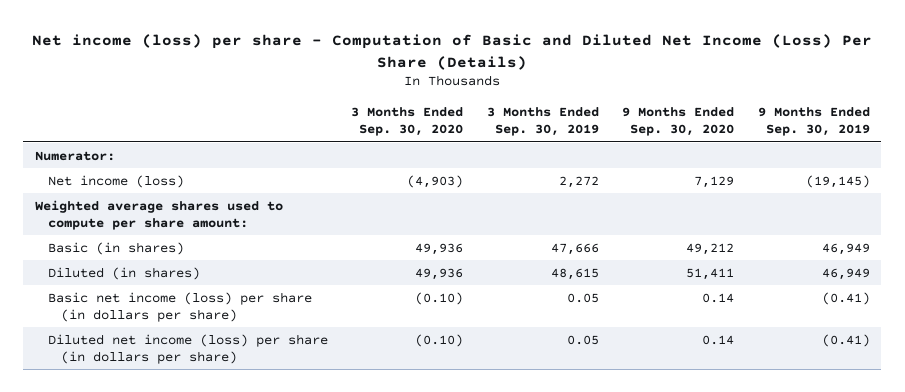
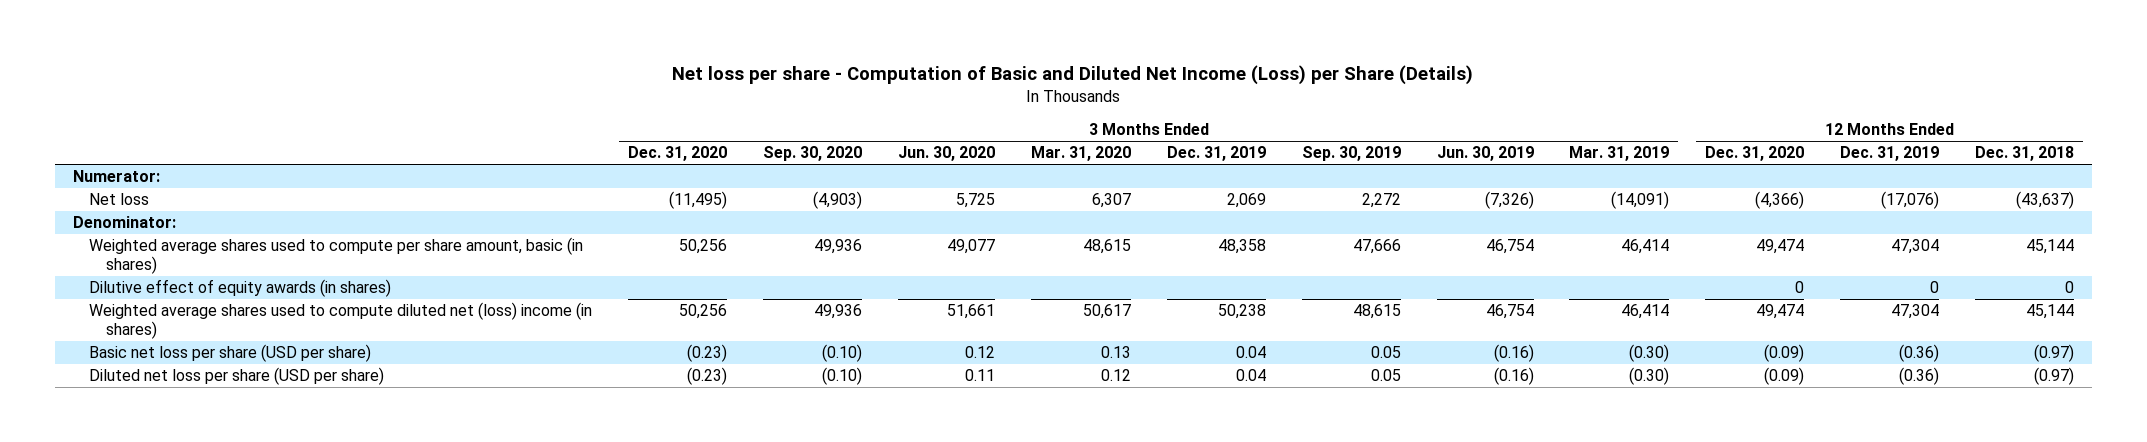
- Net income (loss) per share - Computation of Basic and Diluted Net Income (Loss) Per Share (Details)
+ Net loss per share - Computation of Basic and Diluted Net Income (Loss) per Share (Details)
- | 3 Months Ended Sep. 30, 2020 | 3 Months Ended Sep. 30, 2019 | 9 Months Ended Sep. 30, 2020 | 9 Months Ended Sep. 30, 2019
+ | 3 Months Ended Dec. 31, 2020 | 3 Months Ended Sep. 30, 2020 | 3 Months Ended Jun. 30, 2020 | 3 Months Ended Mar. 31, 2020 | 3 Months Ended Dec. 31, 2019 | 3 Months Ended Sep. 30, 2019 | 3 Months Ended Jun. 30, 2019 | 3 Months Ended Mar. 31, 2019 | 12 Months Ended Dec. 31, 2020 | 12 Months Ended Dec. 31, 2019 | 12 Months Ended Dec. 31, 2018
- Net income (loss) | (4,903) | 2,272 | 7,129 | (19,145)
- Weighted average shares used to compute per share amount:
- Basic (in shares) | 49,936 | 47,666 | 49,212 | 46,949
- Diluted (in shares) | 49,936 | 48,615 | 51,411 | 46,949
- Basic net income (loss) per share (in dollars per share) | (0.10) | 0.05 | 0.14 | (0.41)
- Diluted net income (loss) per share (in dollars per share) | (0.10) | 0.05 | 0.14 | (0.41)
+ Net loss | (11,495) | (4,903) | 5,725 | 6,307 | 2,069 | 2,272 | (7,326) | (14,091) | (4,366) | (17,076) | (43,637)
+ Denominator:
+ Weighted average shares used to compute per share amount, basic (in shares) | 50,256 | 49,936 | 49,077 | 48,615 | 48,358 | 47,666 | 46,754 | 46,414 | 49,474 | 47,304 | 45,144
+ Dilutive effect of equity awards (in shares) | | | | | | | | | 0 | 0 | 0
+ Weighted average shares used to compute diluted net (loss) income (in shares) | 50,256 | 49,936 | 51,661 | 50,617 | 50,238 | 48,615 | 46,754 | 46,414 | 49,474 | 47,304 | 45,144
+ Basic net loss per share (USD per share) | (0.23) | (0.10) | 0.12 | 0.13 | 0.04 | 0.05 | (0.16) | (0.30) | (0.09) | (0.36) | (0.97)
+ Diluted net loss per share (USD per share) | (0.23) | (0.10) | 0.11 | 0.12 | 0.04 | 0.05 | (0.16) | (0.30) | (0.09) | (0.36) | (0.97)

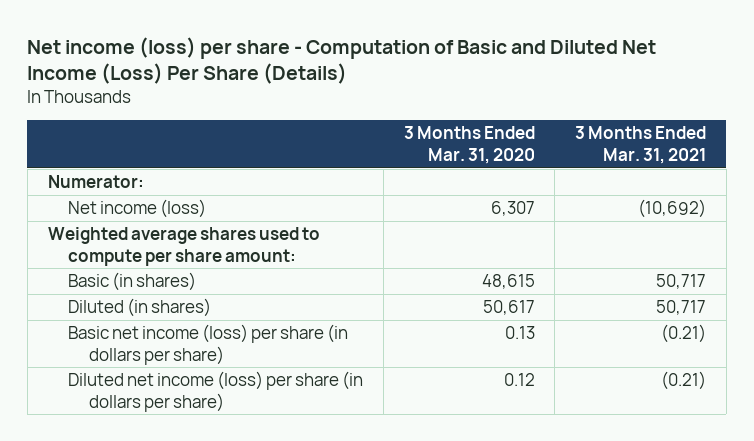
- Net loss per share - Computation of Basic and Diluted Net Income (Loss) per Share (Details)
+ Net income (loss) per share - Computation of Basic and Diluted Net Income (Loss) Per Share (Details)
- | 3 Months Ended Dec. 31, 2020 | 3 Months Ended Sep. 30, 2020 | 3 Months Ended Jun. 30, 2020 | 3 Months Ended Mar. 31, 2020 | 3 Months Ended Dec. 31, 2019 | 3 Months Ended Sep. 30, 2019 | 3 Months Ended Jun. 30, 2019 | 3 Months Ended Mar. 31, 2019 | 12 Months Ended Dec. 31, 2020 | 12 Months Ended Dec. 31, 2019 | 12 Months Ended Dec. 31, 2018
+ | 3 Months Ended Mar. 31, 2020 | 3 Months Ended Mar. 31, 2021
- Net loss | (11,495) | (4,903) | 5,725 | 6,307 | 2,069 | 2,272 | (7,326) | (14,091) | (4,366) | (17,076) | (43,637)
- Denominator:
- Weighted average shares used to compute per share amount, basic (in shares) | 50,256 | 49,936 | 49,077 | 48,615 | 48,358 | 47,666 | 46,754 | 46,414 | 49,474 | 47,304 | 45,144
- Dilutive effect of equity awards (in shares) | | | | | | | | | 0 | 0 | 0
- Weighted average shares used to compute diluted net (loss) income (in shares) | 50,256 | 49,936 | 51,661 | 50,617 | 50,238 | 48,615 | 46,754 | 46,414 | 49,474 | 47,304 | 45,144
- Basic net loss per share (USD per share) | (0.23) | (0.10) | 0.12 | 0.13 | 0.04 | 0.05 | (0.16) | (0.30) | (0.09) | (0.36) | (0.97)
- Diluted net loss per share (USD per share) | (0.23) | (0.10) | 0.11 | 0.12 | 0.04 | 0.05 | (0.16) | (0.30) | (0.09) | (0.36) | (0.97)
+ Net income (loss) | 6,307 | (10,692)
+ Weighted average shares used to compute per share amount:
+ Basic (in shares) | 48,615 | 50,717
+ Diluted (in shares) | 50,617 | 50,717
+ Basic net income (loss) per share (in dollars per share) | 0.13 | (0.21)
+ Diluted net income (loss) per share (in dollars per share) | 0.12 | (0.21)

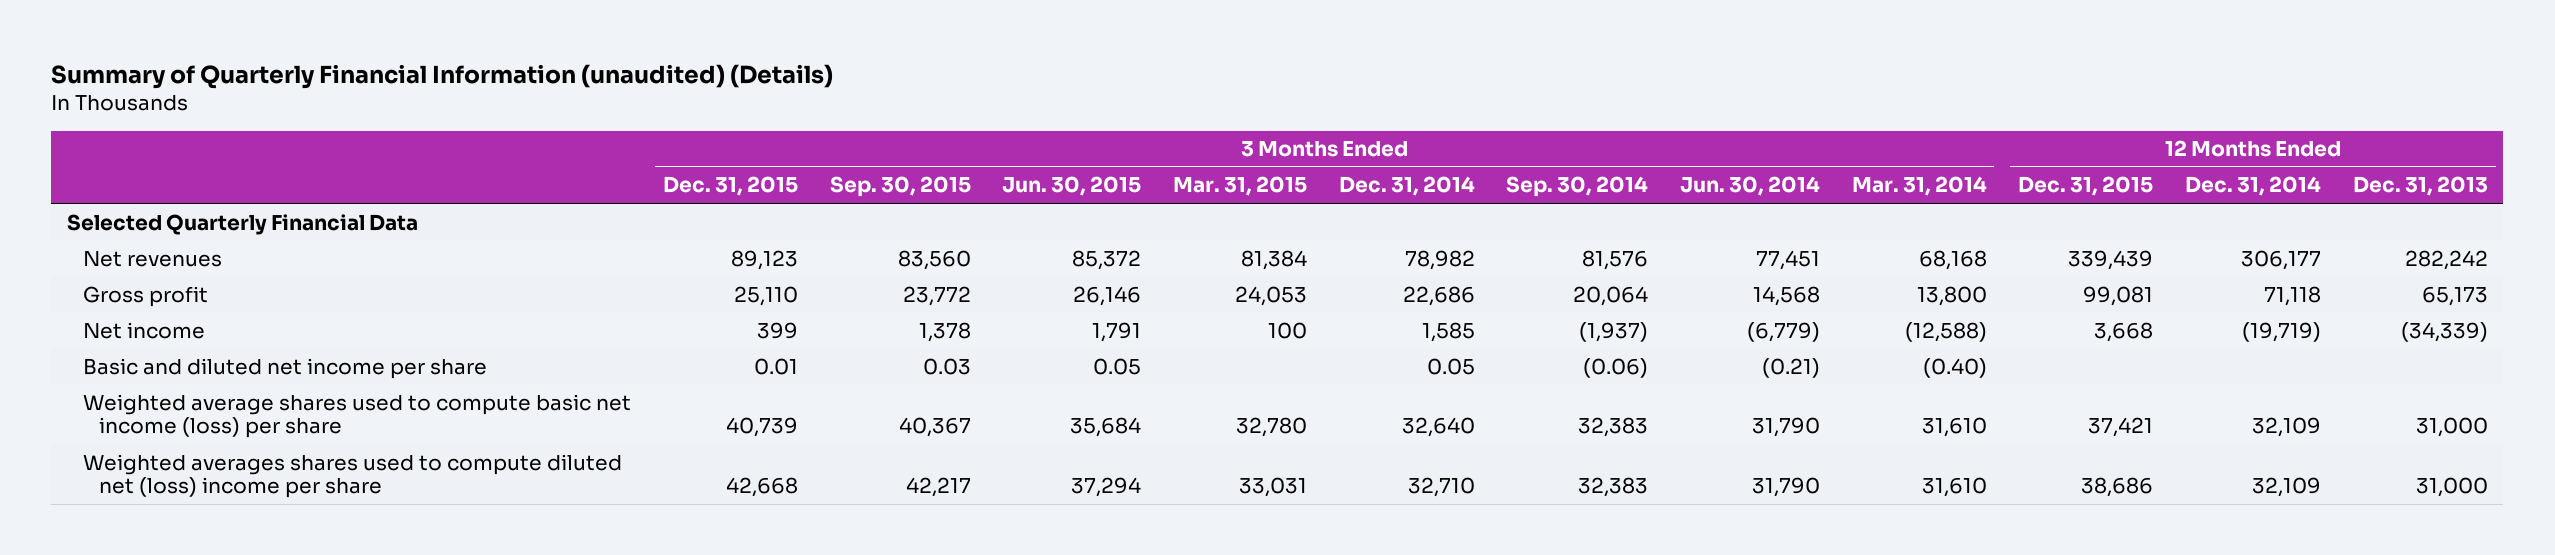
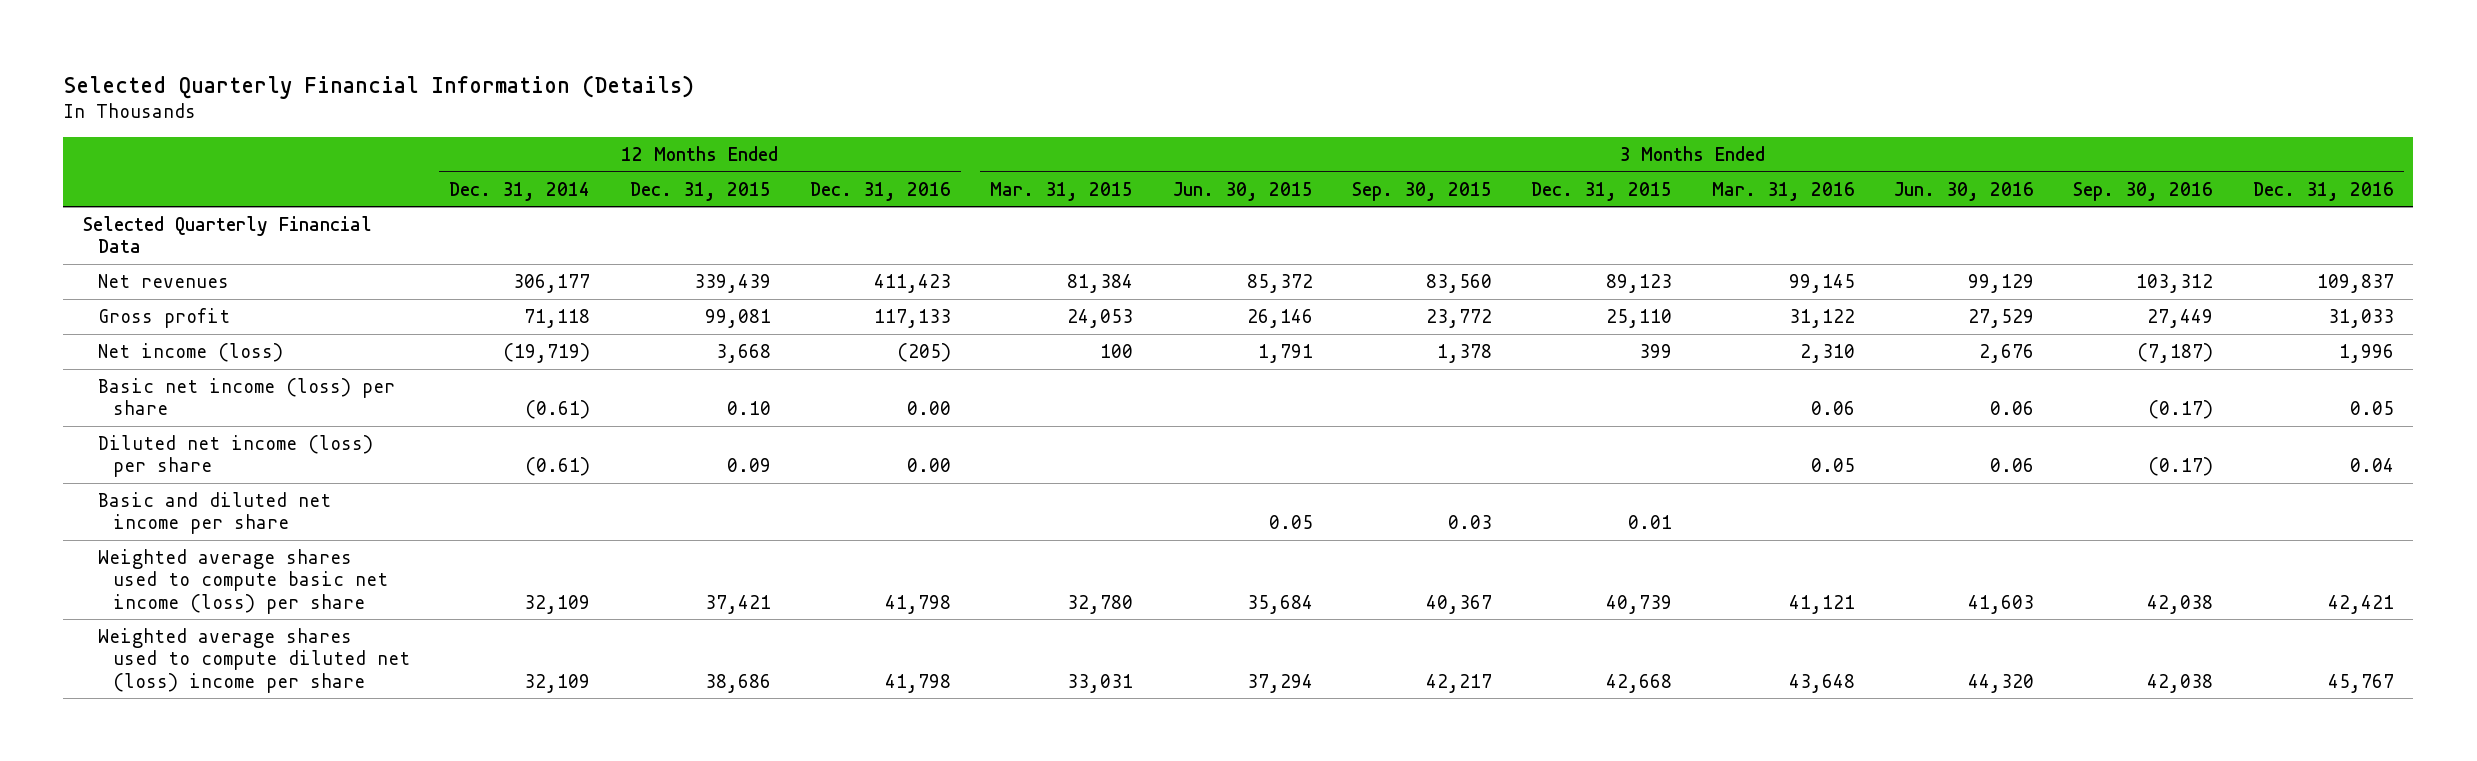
- Summary of Quarterly Financial Information (unaudited) (Details)
+ Selected Quarterly Financial Information (Details)
- | 3 Months Ended Dec. 31, 2015 | 3 Months Ended Sep. 30, 2015 | 3 Months Ended Jun. 30, 2015 | 3 Months Ended Mar. 31, 2015 | 3 Months Ended Dec. 31, 2014 | 3 Months Ended Sep. 30, 2014 | 3 Months Ended Jun. 30, 2014 | 3 Months Ended Mar. 31, 2014 | 12 Months Ended Dec. 31, 2015 | 12 Months Ended Dec. 31, 2014 | 12 Months Ended Dec. 31, 2013
+ | 12 Months Ended Dec. 31, 2014 | 12 Months Ended Dec. 31, 2015 | 12 Months Ended Dec. 31, 2016 | 3 Months Ended Mar. 31, 2015 | 3 Months Ended Jun. 30, 2015 | 3 Months Ended Sep. 30, 2015 | 3 Months Ended Dec. 31, 2015 | 3 Months Ended Mar. 31, 2016 | 3 Months Ended Jun. 30, 2016 | 3 Months Ended Sep. 30, 2016 | 3 Months Ended Dec. 31, 2016
- Net income | 399 | 1,378 | 1,791 | 100 | 1,585 | (1,937) | (6,779) | (12,588) | 3,668 | (19,719) | (34,339)
+ Net income (loss) | (19,719) | 3,668 | (205) | 100 | 1,791 | 1,378 | 399 | 2,310 | 2,676 | (7,187) | 1,996
+ Basic net income (loss) per share | (0.61) | 0.10 | 0.00 | | | | | 0.06 | 0.06 | (0.17) | 0.05
+ Diluted net income (loss) per share | (0.61) | 0.09 | 0.00 | | | | | 0.05 | 0.06 | (0.17) | 0.04
- Weighted averages shares used to compute diluted net (loss) income per share | 42,668 | 42,217 | 37,294 | 33,031 | 32,710 | 32,383 | 31,790 | 31,610 | 38,686 | 32,109 | 31,000
+ Weighted average shares used to compute diluted net (loss) income per share | 32,109 | 38,686 | 41,798 | 33,031 | 37,294 | 42,217 | 42,668 | 43,648 | 44,320 | 42,038 | 45,767

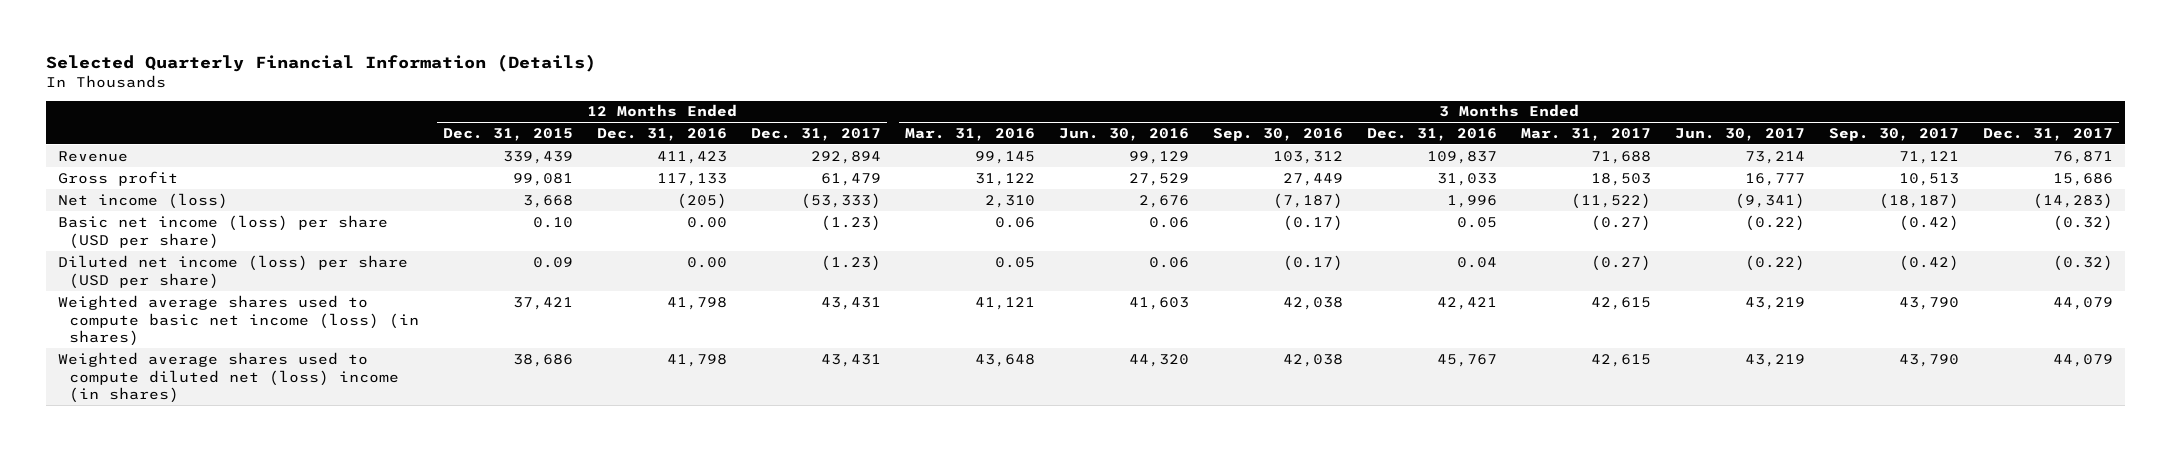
- | 12 Months Ended Dec. 31, 2014 | 12 Months Ended Dec. 31, 2015 | 12 Months Ended Dec. 31, 2016 | 3 Months Ended Mar. 31, 2015 | 3 Months Ended Jun. 30, 2015 | 3 Months Ended Sep. 30, 2015 | 3 Months Ended Dec. 31, 2015 | 3 Months Ended Mar. 31, 2016 | 3 Months Ended Jun. 30, 2016 | 3 Months Ended Sep. 30, 2016 | 3 Months Ended Dec. 31, 2016
+ | 12 Months Ended Dec. 31, 2015 | 12 Months Ended Dec. 31, 2016 | 12 Months Ended Dec. 31, 2017 | 3 Months Ended Mar. 31, 2016 | 3 Months Ended Jun. 30, 2016 | 3 Months Ended Sep. 30, 2016 | 3 Months Ended Dec. 31, 2016 | 3 Months Ended Mar. 31, 2017 | 3 Months Ended Jun. 30, 2017 | 3 Months Ended Sep. 30, 2017 | 3 Months Ended Dec. 31, 2017
- Selected Quarterly Financial Data
- Net revenues | 306,177 | 339,439 | 411,423 | 81,384 | 85,372 | 83,560 | 89,123 | 99,145 | 99,129 | 103,312 | 109,837
+ Revenue | 339,439 | 411,423 | 292,894 | 99,145 | 99,129 | 103,312 | 109,837 | 71,688 | 73,214 | 71,121 | 76,871
- Basic net income (loss) per share | (0.61) | 0.10 | 0.00 | | | | | 0.06 | 0.06 | (0.17) | 0.05
- Diluted net income (loss) per share | (0.61) | 0.09 | 0.00 | | | | | 0.05 | 0.06 | (0.17) | 0.04
- Basic and diluted net income per share | | | | | 0.05 | 0.03 | 0.01 | | | |
- Weighted average shares used to compute basic net income (loss) per share | 32,109 | 37,421 | 41,798 | 32,780 | 35,684 | 40,367 | 40,739 | 41,121 | 41,603 | 42,038 | 42,421
- Weighted average shares used to compute diluted net (loss) income per share | 32,109 | 38,686 | 41,798 | 33,031 | 37,294 | 42,217 | 42,668 | 43,648 | 44,320 | 42,038 | 45,767
+ Basic net income (loss) per share (USD per share) | 0.10 | 0.00 | (1.23) | 0.06 | 0.06 | (0.17) | 0.05 | (0.27) | (0.22) | (0.42) | (0.32)
+ Diluted net income (loss) per share (USD per share) | 0.09 | 0.00 | (1.23) | 0.05 | 0.06 | (0.17) | 0.04 | (0.27) | (0.22) | (0.42) | (0.32)
+ Weighted average shares used to compute basic net income (loss) (in shares) | 37,421 | 41,798 | 43,431 | 41,121 | 41,603 | 42,038 | 42,421 | 42,615 | 43,219 | 43,790 | 44,079
+ Weighted average shares used to compute diluted net (loss) income (in shares) | 38,686 | 41,798 | 43,431 | 43,648 | 44,320 | 42,038 | 45,767 | 42,615 | 43,219 | 43,790 | 44,079

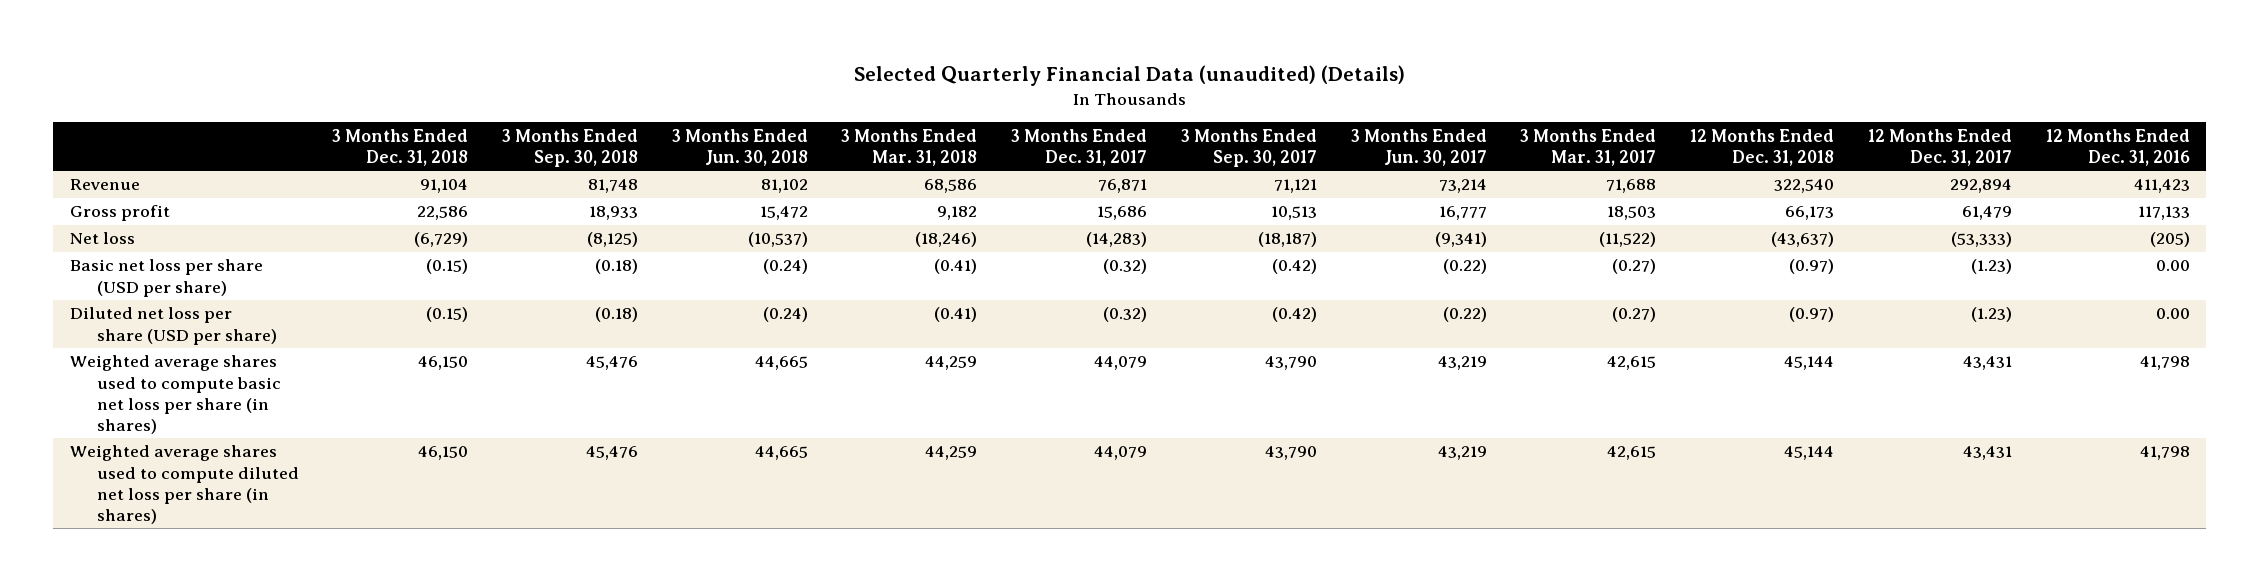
- Selected Quarterly Financial Information (Details)
+ Selected Quarterly Financial Data (unaudited) (Details)
- | 12 Months Ended Dec. 31, 2015 | 12 Months Ended Dec. 31, 2016 | 12 Months Ended Dec. 31, 2017 | 3 Months Ended Mar. 31, 2016 | 3 Months Ended Jun. 30, 2016 | 3 Months Ended Sep. 30, 2016 | 3 Months Ended Dec. 31, 2016 | 3 Months Ended Mar. 31, 2017 | 3 Months Ended Jun. 30, 2017 | 3 Months Ended Sep. 30, 2017 | 3 Months Ended Dec. 31, 2017
+ | 3 Months Ended Dec. 31, 2018 | 3 Months Ended Sep. 30, 2018 | 3 Months Ended Jun. 30, 2018 | 3 Months Ended Mar. 31, 2018 | 3 Months Ended Dec. 31, 2017 | 3 Months Ended Sep. 30, 2017 | 3 Months Ended Jun. 30, 2017 | 3 Months Ended Mar. 31, 2017 | 12 Months Ended Dec. 31, 2018 | 12 Months Ended Dec. 31, 2017 | 12 Months Ended Dec. 31, 2016
- Net income (loss) | 3,668 | (205) | (53,333) | 2,310 | 2,676 | (7,187) | 1,996 | (11,522) | (9,341) | (18,187) | (14,283)
- Basic net income (loss) per share (USD per share) | 0.10 | 0.00 | (1.23) | 0.06 | 0.06 | (0.17) | 0.05 | (0.27) | (0.22) | (0.42) | (0.32)
- Diluted net income (loss) per share (USD per share) | 0.09 | 0.00 | (1.23) | 0.05 | 0.06 | (0.17) | 0.04 | (0.27) | (0.22) | (0.42) | (0.32)
- Weighted average shares used to compute basic net income (loss) (in shares) | 37,421 | 41,798 | 43,431 | 41,121 | 41,603 | 42,038 | 42,421 | 42,615 | 43,219 | 43,790 | 44,079
- Weighted average shares used to compute diluted net (loss) income (in shares) | 38,686 | 41,798 | 43,431 | 43,648 | 44,320 | 42,038 | 45,767 | 42,615 | 43,219 | 43,790 | 44,079
+ Net loss | (6,729) | (8,125) | (10,537) | (18,246) | (14,283) | (18,187) | (9,341) | (11,522) | (43,637) | (53,333) | (205)
+ Basic net loss per share (USD per share) | (0.15) | (0.18) | (0.24) | (0.41) | (0.32) | (0.42) | (0.22) | (0.27) | (0.97) | (1.23) | 0.00
+ Diluted net loss per share (USD per share) | (0.15) | (0.18) | (0.24) | (0.41) | (0.32) | (0.42) | (0.22) | (0.27) | (0.97) | (1.23) | 0.00
+ Weighted average shares used to compute basic net loss per share (in shares) | 46,150 | 45,476 | 44,665 | 44,259 | 44,079 | 43,790 | 43,219 | 42,615 | 45,144 | 43,431 | 41,798
+ Weighted average shares used to compute diluted net loss per share (in shares) | 46,150 | 45,476 | 44,665 | 44,259 | 44,079 | 43,790 | 43,219 | 42,615 | 45,144 | 43,431 | 41,798

